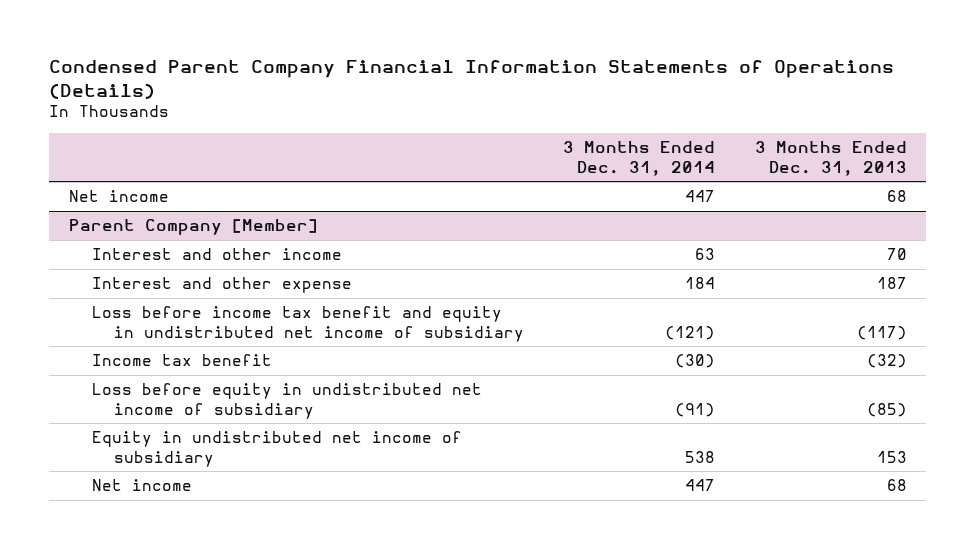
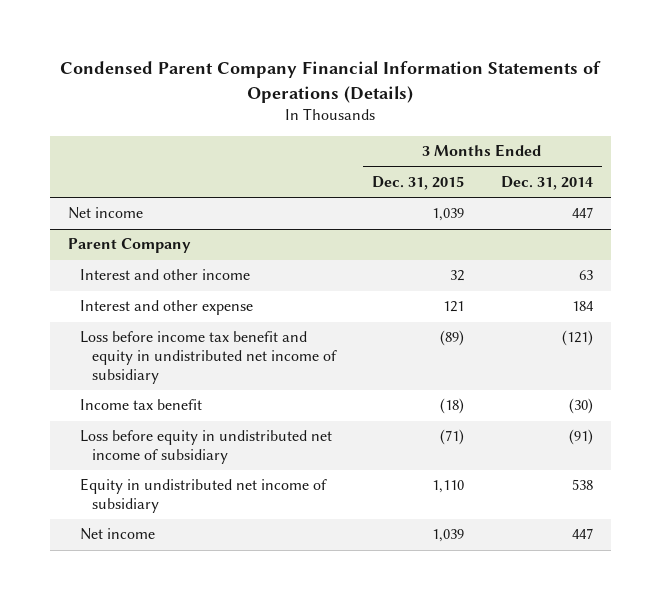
- | 3 Months Ended Dec. 31, 2014 | 3 Months Ended Dec. 31, 2013
+ | 3 Months Ended Dec. 31, 2015 | 3 Months Ended Dec. 31, 2014
- Parent Company [Member]
+ Parent Company

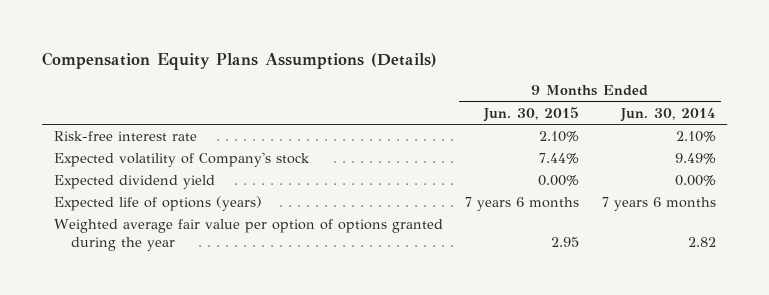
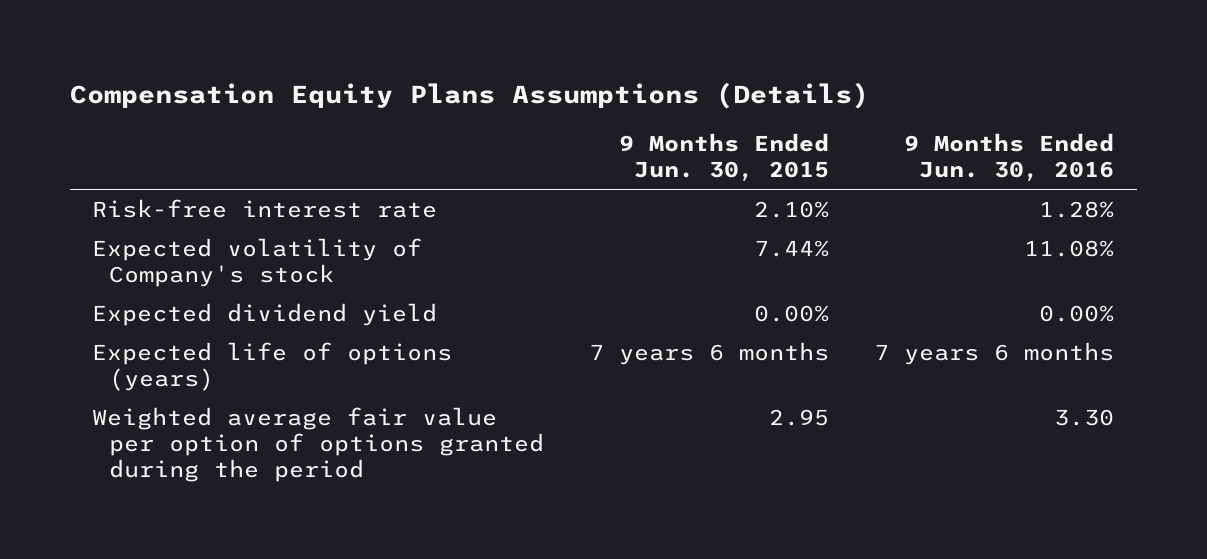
- | 9 Months Ended Jun. 30, 2015 | 9 Months Ended Jun. 30, 2014
+ | 9 Months Ended Jun. 30, 2015 | 9 Months Ended Jun. 30, 2016
- Weighted average fair value per option of options granted during the year | 2.95 | 2.82
+ Weighted average fair value per option of options granted during the period | 2.95 | 3.30

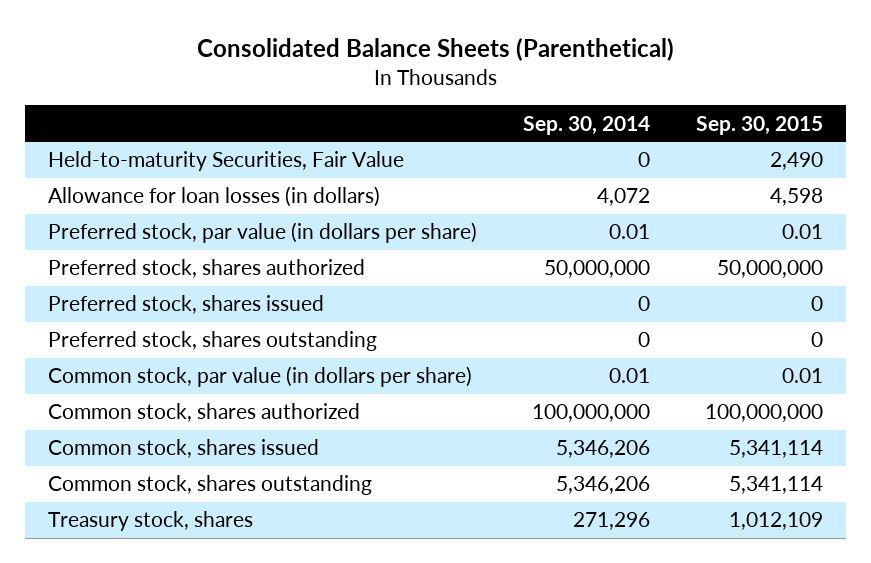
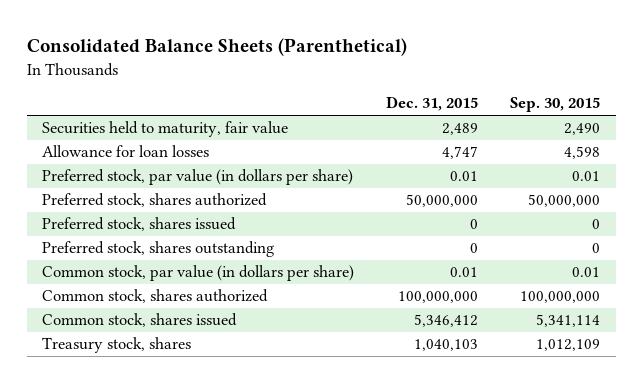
- | Sep. 30, 2014 | Sep. 30, 2015
+ | Dec. 31, 2015 | Sep. 30, 2015
- Held-to-maturity Securities, Fair Value | 0 | 2,490
- Allowance for loan losses (in dollars) | 4,072 | 4,598
+ Securities held to maturity, fair value | 2,489 | 2,490
+ Allowance for loan losses | 4,747 | 4,598
- Common stock, shares outstanding | 5,346,206 | 5,341,114

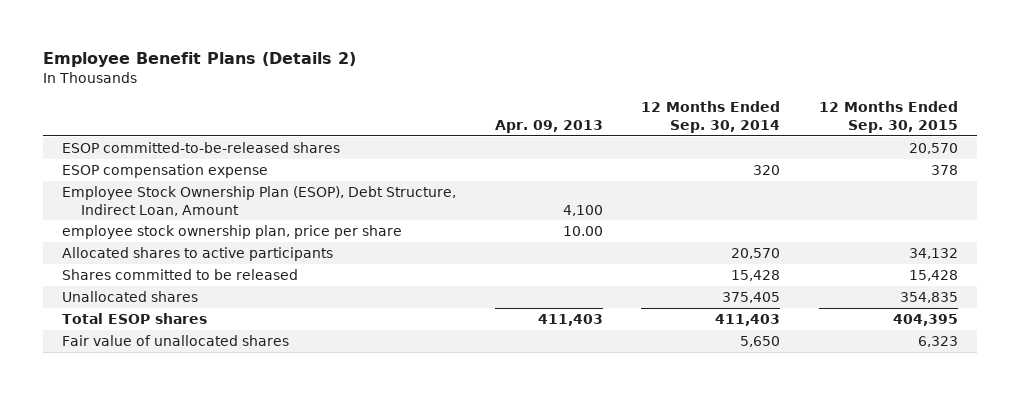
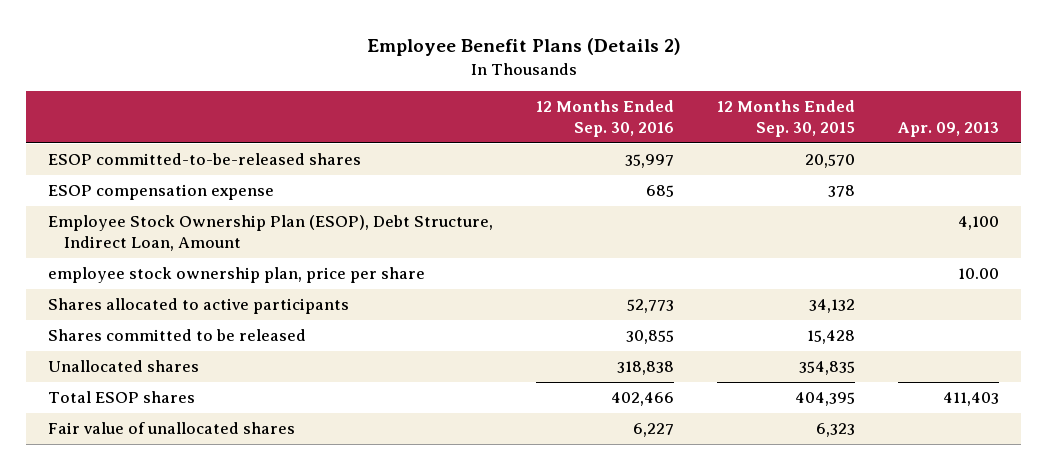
- | Apr. 09, 2013 | 12 Months Ended Sep. 30, 2014 | 12 Months Ended Sep. 30, 2015
+ | 12 Months Ended Sep. 30, 2016 | 12 Months Ended Sep. 30, 2015 | Apr. 09, 2013
- Allocated shares to active participants | | 20,570 | 34,132
+ Shares allocated to active participants | 52,773 | 34,132 |

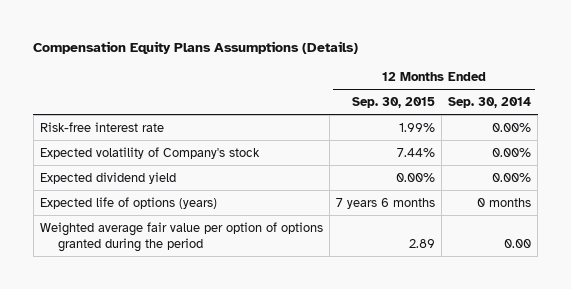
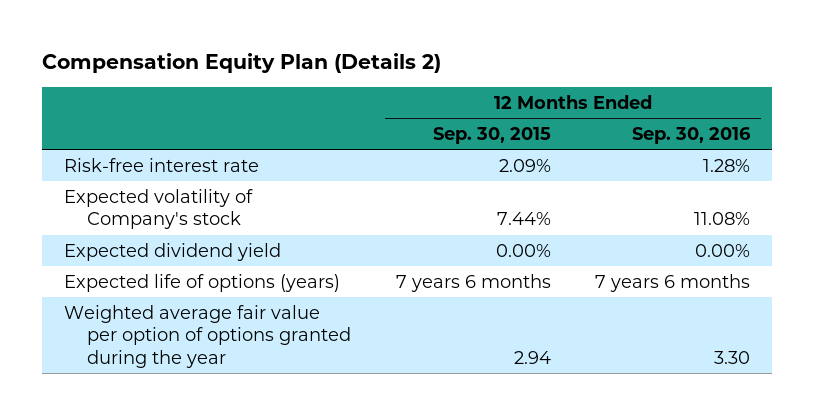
- Compensation Equity Plans Assumptions (Details)
+ Compensation Equity Plan (Details 2)
- | 12 Months Ended Sep. 30, 2015 | 12 Months Ended Sep. 30, 2014
+ | 12 Months Ended Sep. 30, 2015 | 12 Months Ended Sep. 30, 2016
- Risk-free interest rate | 1.99% | 0.00%
+ Risk-free interest rate | 2.09% | 1.28%
- Weighted average fair value per option of options granted during the period | 2.89 | 0.00
+ Weighted average fair value per option of options granted during the year | 2.94 | 3.30

